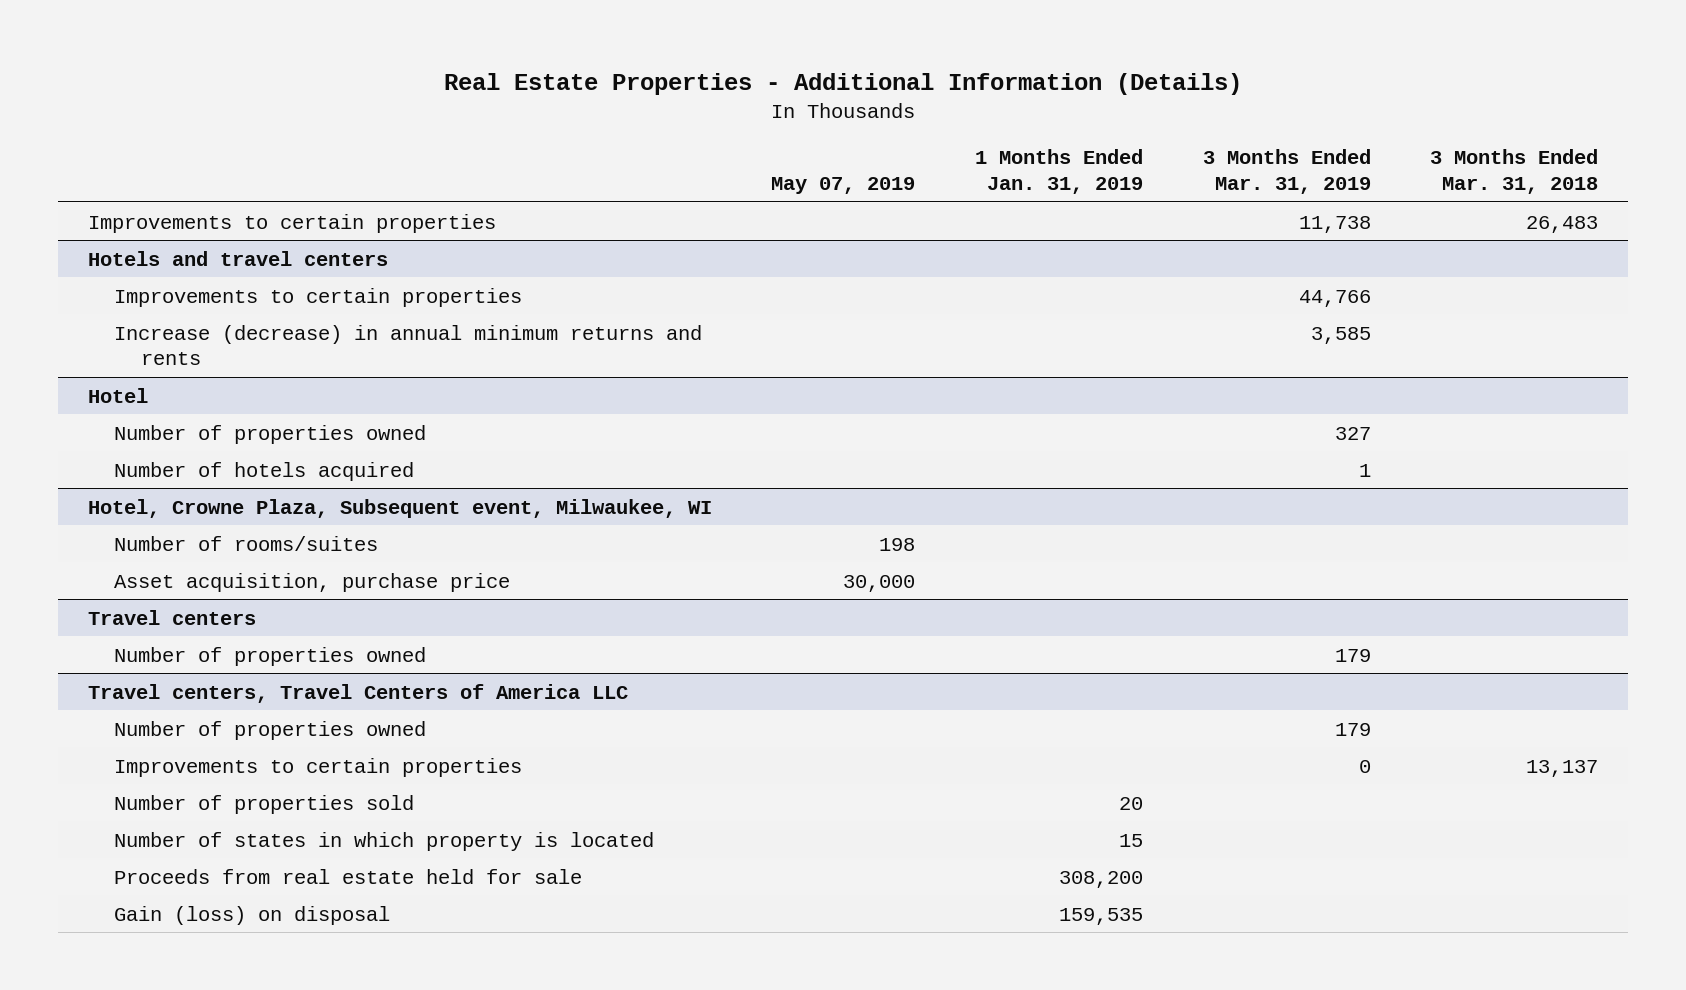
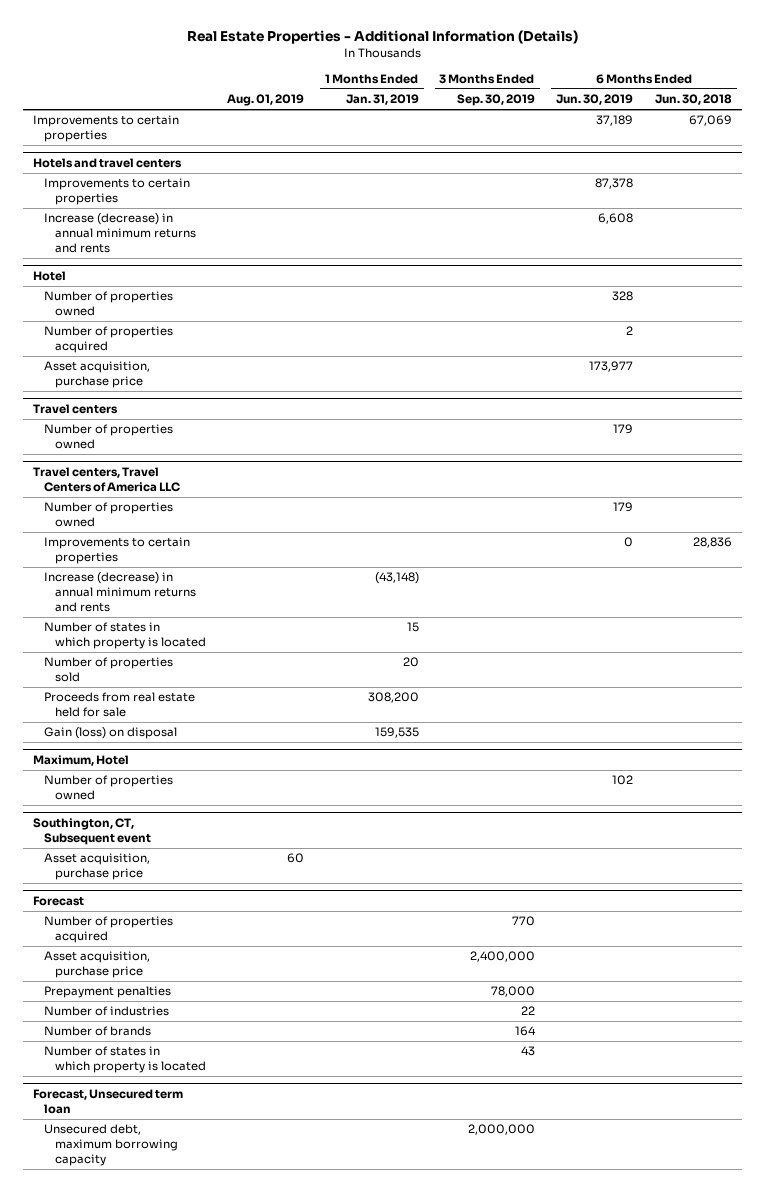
- | May 07, 2019 | 1 Months Ended Jan. 31, 2019 | 3 Months Ended Mar. 31, 2019 | 3 Months Ended Mar. 31, 2018
+ | Aug. 01, 2019 | 1 Months Ended Jan. 31, 2019 | 3 Months Ended Sep. 30, 2019 | 6 Months Ended Jun. 30, 2019 | 6 Months Ended Jun. 30, 2018
@ Hotel
- Number of hotels acquired | | | 1 |
- Hotel, Crowne Plaza, Subsequent event, Milwaukee, WI
- Number of rooms/suites | 198 | | |
- Asset acquisition, purchase price | 30,000 | | |
@ Hotel
+ Number of properties acquired | | | | 2 |
+ Asset acquisition, purchase price | | | | 173,977 |
@ Travel centers, Travel Centers of America LLC
+ Increase (decrease) in annual minimum returns and rents | | (43,148) | | |
moved down: Number of properties sold | | 20 | | |
+ Maximum, Hotel
+ Number of properties owned | | | | 102 |
+ Southington, CT, Subsequent event
+ Asset acquisition, purchase price | 60 | | | |
+ Forecast
+ Number of properties acquired | | | 770 | |
+ Asset acquisition, purchase price | | | 2,400,000 | |
+ Prepayment penalties | | | 78,000 | |
+ Number of industries | | | 22 | |
+ Number of brands | | | 164 | |
+ Number of states in which property is located | | | 43 | |
+ Forecast, Unsecured term loan
+ Unsecured debt, maximum borrowing capacity | | | 2,000,000 | |

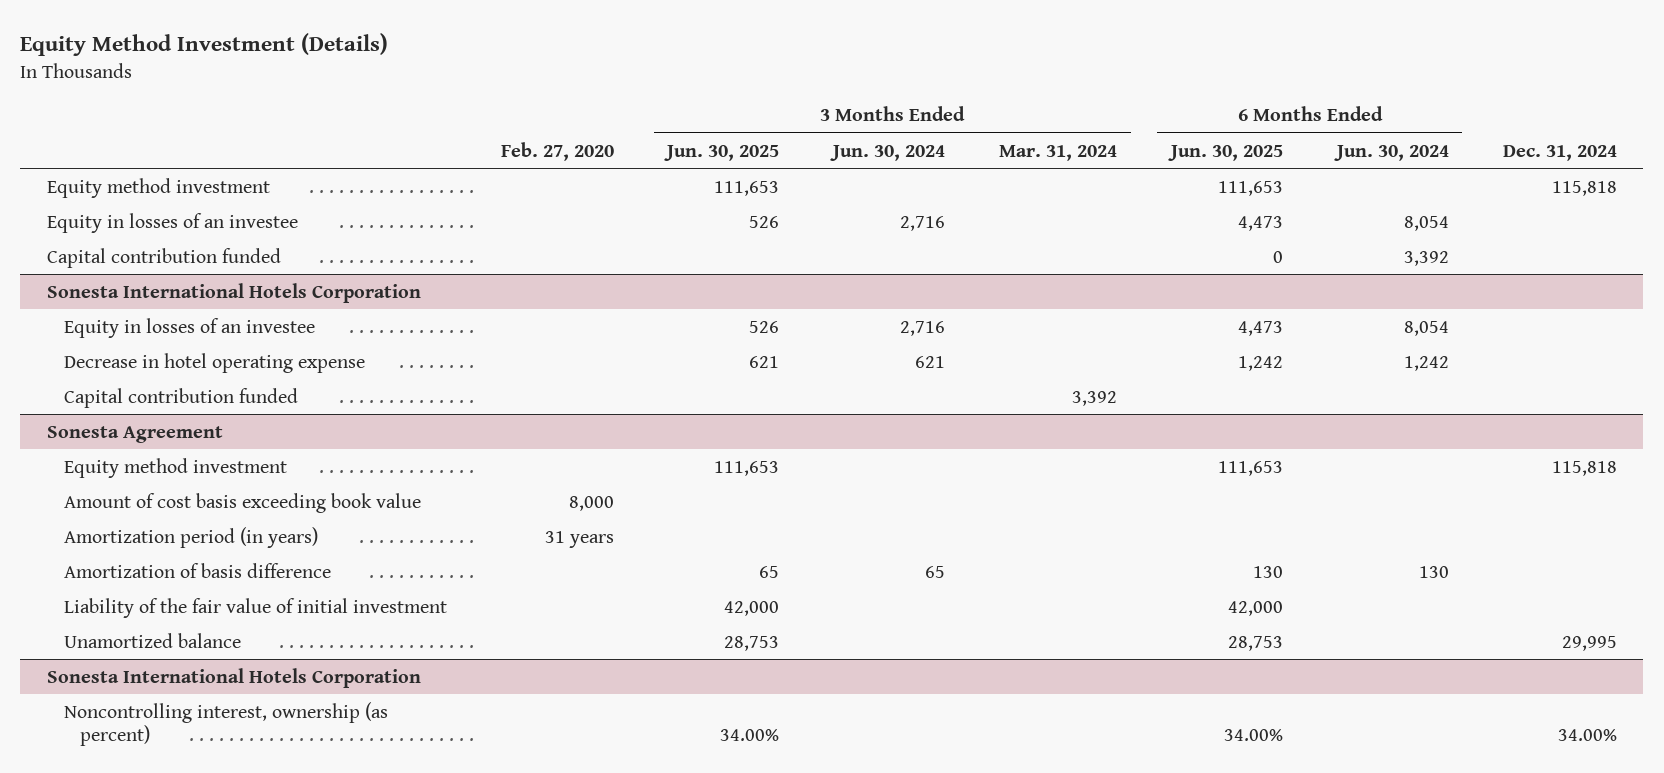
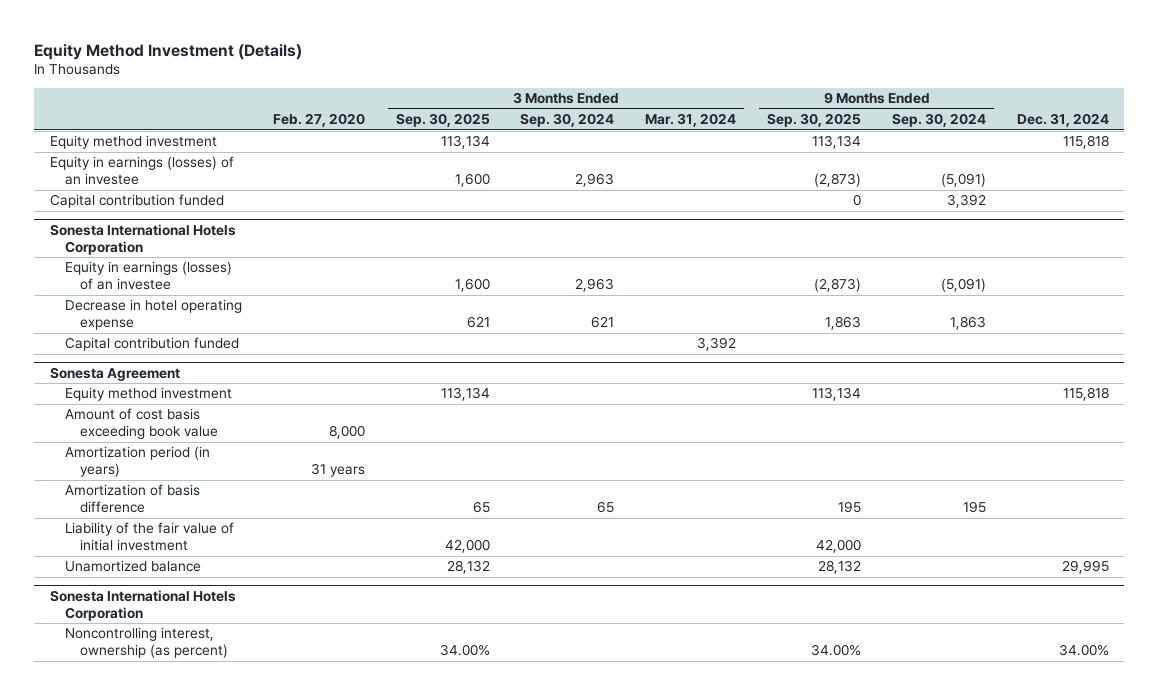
- | Feb. 27, 2020 | 3 Months Ended Jun. 30, 2025 | 3 Months Ended Jun. 30, 2024 | 3 Months Ended Mar. 31, 2024 | 6 Months Ended Jun. 30, 2025 | 6 Months Ended Jun. 30, 2024 | Dec. 31, 2024
+ | Feb. 27, 2020 | 3 Months Ended Sep. 30, 2025 | 3 Months Ended Sep. 30, 2024 | 3 Months Ended Mar. 31, 2024 | 9 Months Ended Sep. 30, 2025 | 9 Months Ended Sep. 30, 2024 | Dec. 31, 2024
- Equity in losses of an investee | | 526 | 2,716 | | 4,473 | 8,054 |
+ Equity in earnings (losses) of an investee | | 1,600 | 2,963 | | (2,873) | (5,091) |
@ Sonesta International Hotels Corporation
- Equity in losses of an investee | | 526 | 2,716 | | 4,473 | 8,054 |
+ Equity in earnings (losses) of an investee | | 1,600 | 2,963 | | (2,873) | (5,091) |

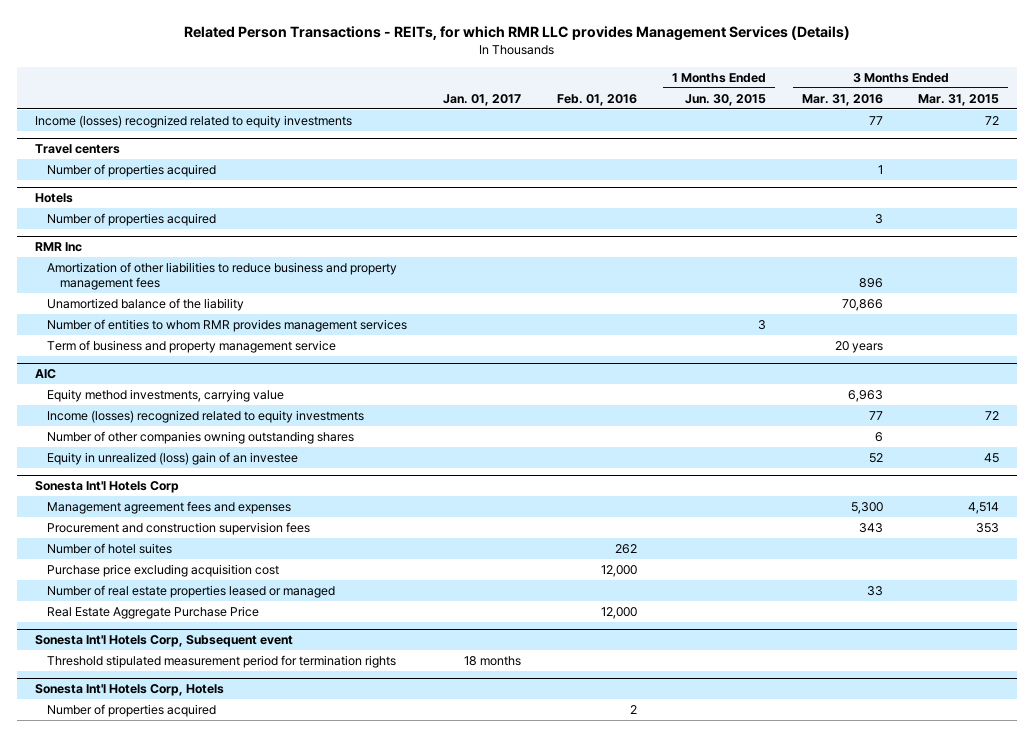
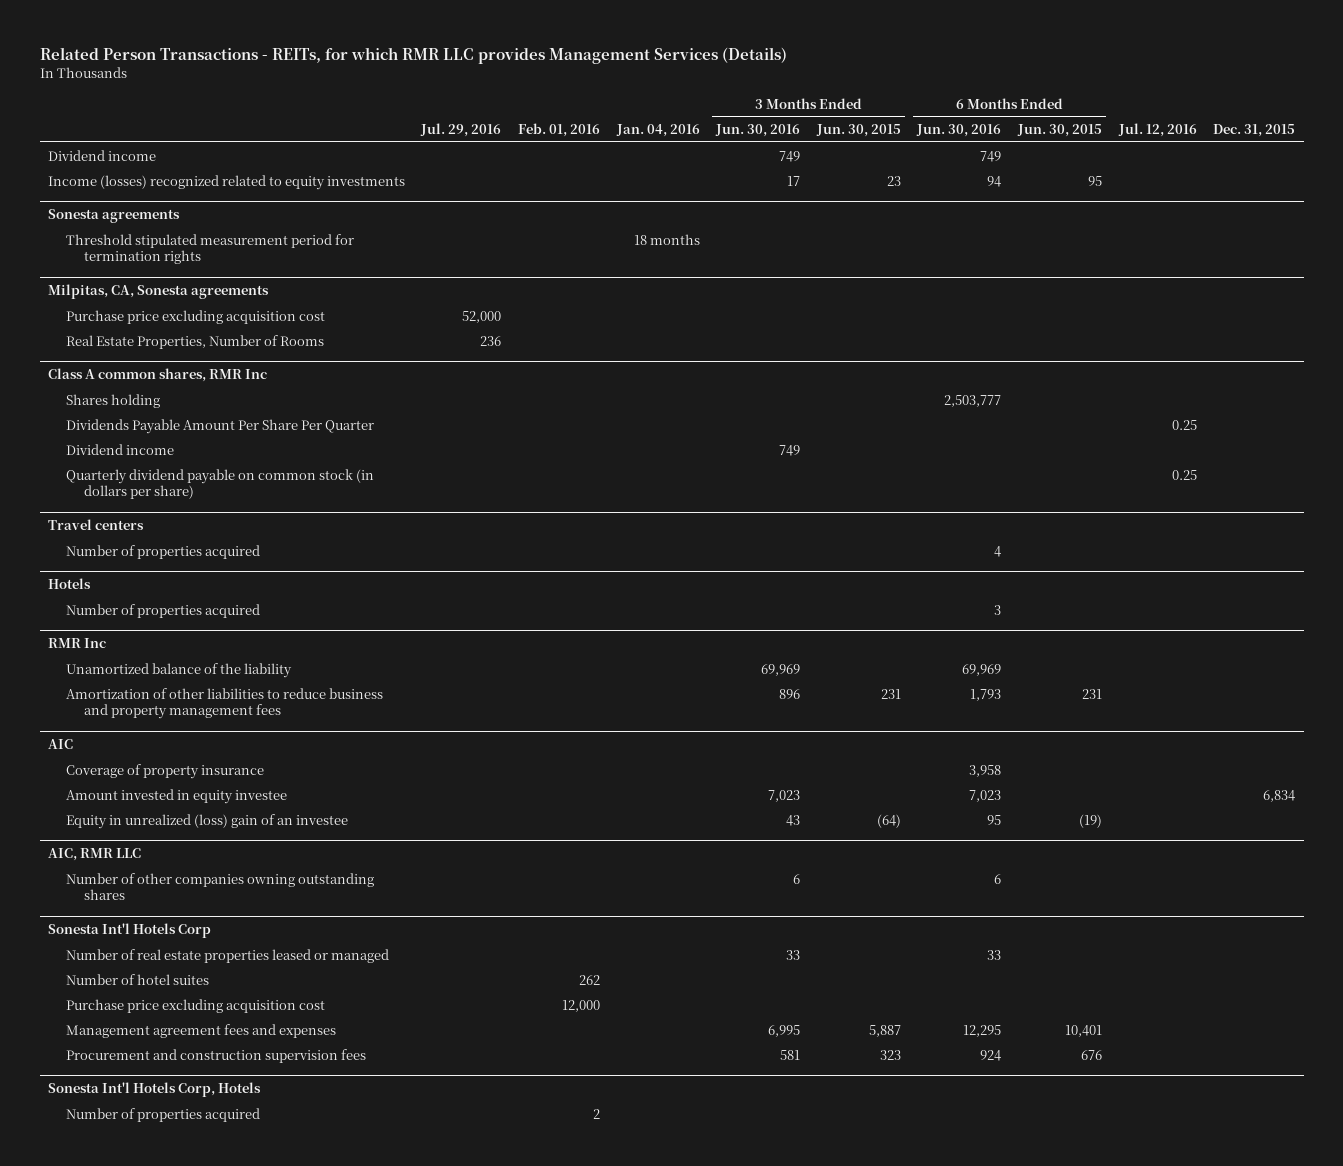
- | Jan. 01, 2017 | Feb. 01, 2016 | 1 Months Ended Jun. 30, 2015 | 3 Months Ended Mar. 31, 2016 | 3 Months Ended Mar. 31, 2015
+ | Jul. 29, 2016 | Feb. 01, 2016 | Jan. 04, 2016 | 3 Months Ended Jun. 30, 2016 | 3 Months Ended Jun. 30, 2015 | 6 Months Ended Jun. 30, 2016 | 6 Months Ended Jun. 30, 2015 | Jul. 12, 2016 | Dec. 31, 2015
+ Dividend income | | | | 749 | | 749 | | |
+ Sonesta agreements
+ Threshold stipulated measurement period for termination rights | | | 18 months | | | | | |
+ Milpitas, CA, Sonesta agreements
+ Purchase price excluding acquisition cost | 52,000 | | | | | | | |
+ Real Estate Properties, Number of Rooms | 236 | | | | | | | |
+ Class A common shares, RMR Inc
+ Shares holding | | | | | | 2,503,777 | | |
+ Dividends Payable Amount Per Share Per Quarter | | | | | | | | 0.25 |
+ Dividend income | | | | 749 | | | | |
+ Quarterly dividend payable on common stock (in dollars per share) | | | | | | | | 0.25 |
@ RMR Inc
- Number of entities to whom RMR provides management services | | | 3 | |
- Term of business and property management service | | | | 20 years |
moved down: Amortization of other liabilities to reduce business and property management fees | | | | 896 | 231 | 1,793 | 231 | |
@ AIC
- Equity method investments, carrying value | | | | 6,963 |
- Income (losses) recognized related to equity investments | | | | 77 | 72
- Number of other companies owning outstanding shares | | | | 6 |
+ Coverage of property insurance | | | | | | 3,958 | | |
+ Amount invested in equity investee | | | | 7,023 | | 7,023 | | | 6,834
+ AIC, RMR LLC
+ Number of other companies owning outstanding shares | | | | 6 | | 6 | | |
@ Sonesta Int'l Hotels Corp
moved up: Number of real estate properties leased or managed | | | | 33 | | 33 | | |
- Real Estate Aggregate Purchase Price | | 12,000 | | |
- Sonesta Int'l Hotels Corp, Subsequent event
- Threshold stipulated measurement period for termination rights | 18 months | | | |
@ Sonesta Int'l Hotels Corp
moved down: Management agreement fees and expenses | | | | 6,995 | 5,887 | 12,295 | 10,401 | |
moved down: Procurement and construction supervision fees | | | | 581 | 323 | 924 | 676 | |

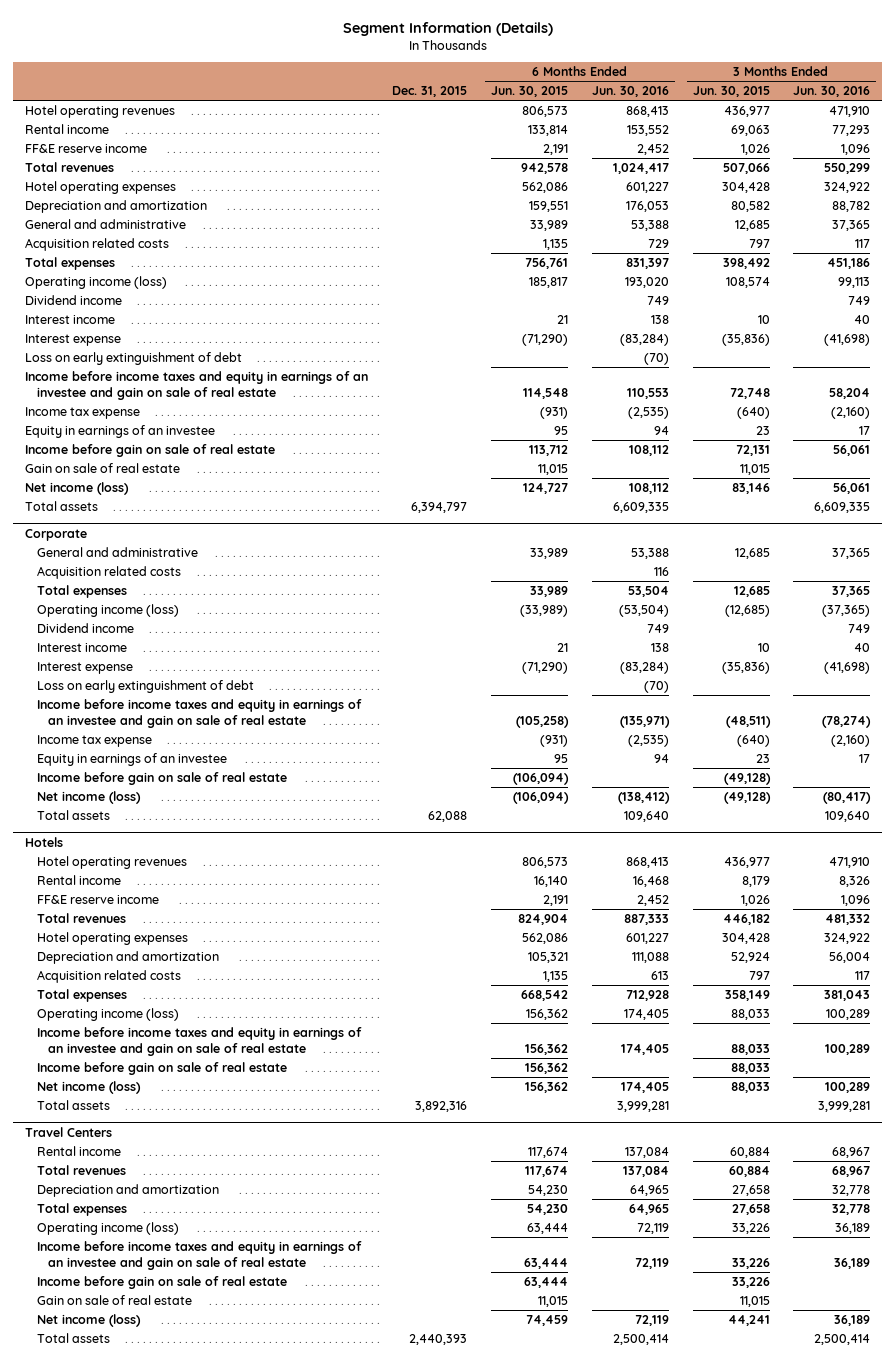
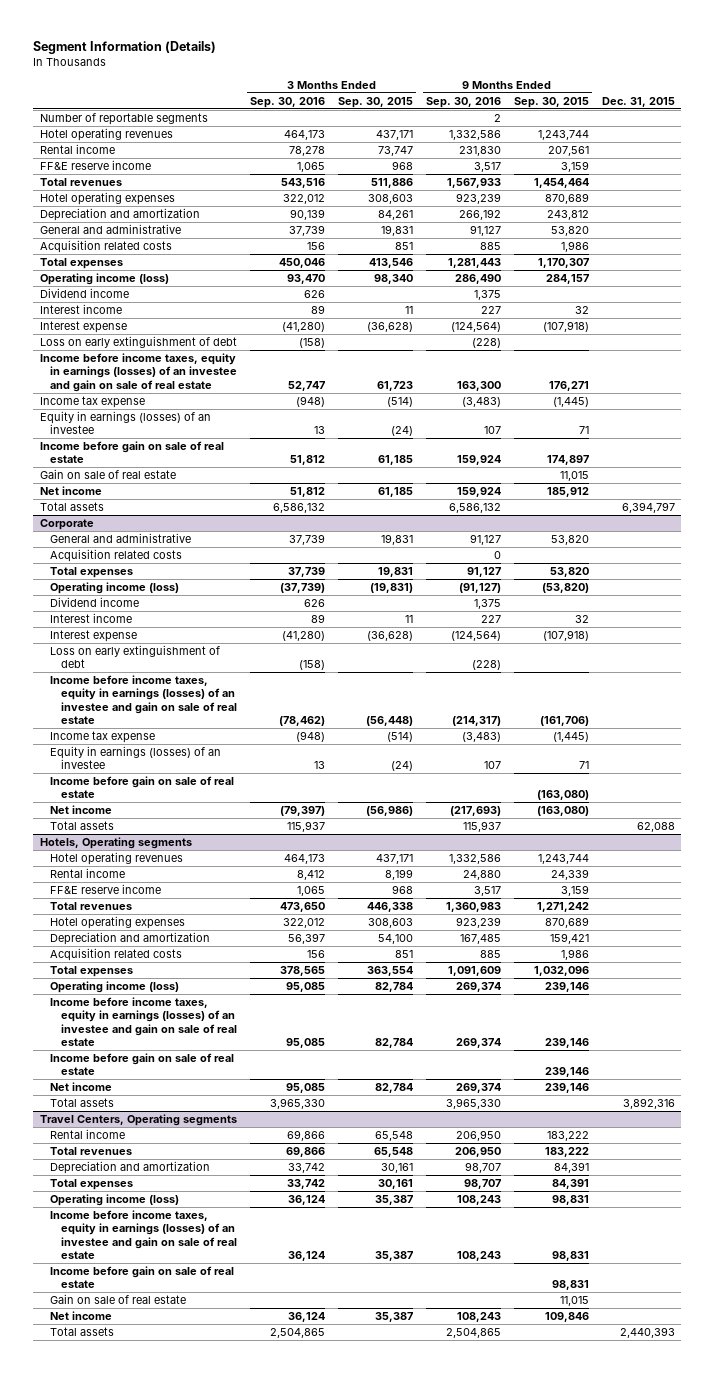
- | Dec. 31, 2015 | 6 Months Ended Jun. 30, 2015 | 6 Months Ended Jun. 30, 2016 | 3 Months Ended Jun. 30, 2015 | 3 Months Ended Jun. 30, 2016
+ | 3 Months Ended Sep. 30, 2016 | 3 Months Ended Sep. 30, 2015 | 9 Months Ended Sep. 30, 2016 | 9 Months Ended Sep. 30, 2015 | Dec. 31, 2015
+ Number of reportable segments | | | 2 | |
- Income before income taxes and equity in earnings of an investee and gain on sale of real estate | | 114,548 | 110,553 | 72,748 | 58,204
+ Income before income taxes, equity in earnings (losses) of an investee and gain on sale of real estate | 52,747 | 61,723 | 163,300 | 176,271 |
- Equity in earnings of an investee | | 95 | 94 | 23 | 17
+ Equity in earnings (losses) of an investee | 13 | (24) | 107 | 71 |
- Net income (loss) | | 124,727 | 108,112 | 83,146 | 56,061
+ Net income | 51,812 | 61,185 | 159,924 | 185,912 |
@ Corporate
- Income before income taxes and equity in earnings of an investee and gain on sale of real estate | | (105,258) | (135,971) | (48,511) | (78,274)
+ Income before income taxes, equity in earnings (losses) of an investee and gain on sale of real estate | (78,462) | (56,448) | (214,317) | (161,706) |
- Equity in earnings of an investee | | 95 | 94 | 23 | 17
+ Equity in earnings (losses) of an investee | 13 | (24) | 107 | 71 |
- Net income (loss) | | (106,094) | (138,412) | (49,128) | (80,417)
+ Net income | (79,397) | (56,986) | (217,693) | (163,080) |
- Hotels
+ Hotels, Operating segments
- Income before income taxes and equity in earnings of an investee and gain on sale of real estate | | 156,362 | 174,405 | 88,033 | 100,289
+ Income before income taxes, equity in earnings (losses) of an investee and gain on sale of real estate | 95,085 | 82,784 | 269,374 | 239,146 |
- Net income (loss) | | 156,362 | 174,405 | 88,033 | 100,289
+ Net income | 95,085 | 82,784 | 269,374 | 239,146 |
- Travel Centers
+ Travel Centers, Operating segments
- Income before income taxes and equity in earnings of an investee and gain on sale of real estate | | 63,444 | 72,119 | 33,226 | 36,189
+ Income before income taxes, equity in earnings (losses) of an investee and gain on sale of real estate | 36,124 | 35,387 | 108,243 | 98,831 |
- Net income (loss) | | 74,459 | 72,119 | 44,241 | 36,189
+ Net income | 36,124 | 35,387 | 108,243 | 109,846 |

